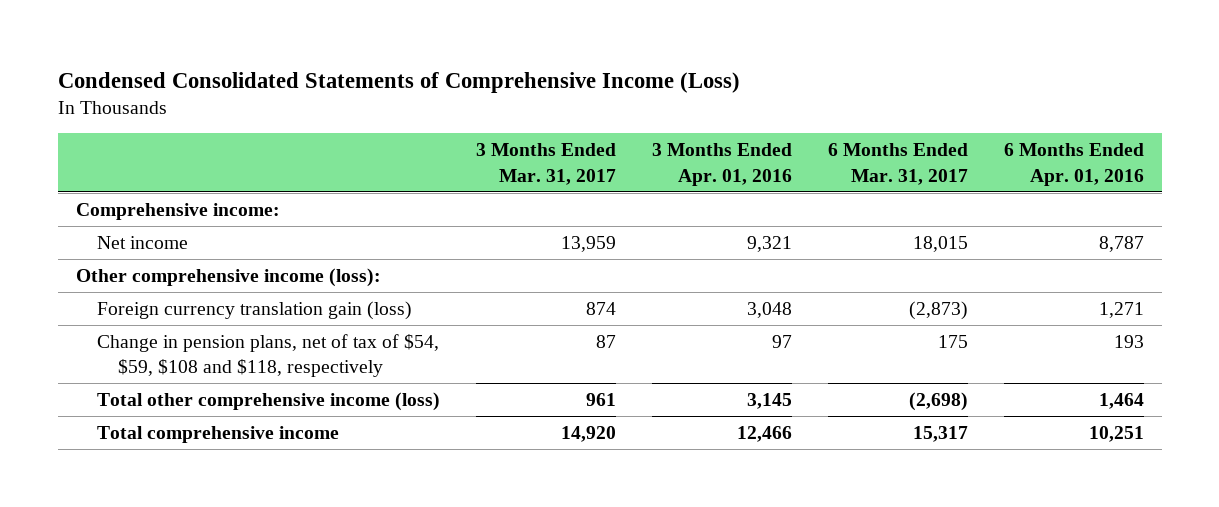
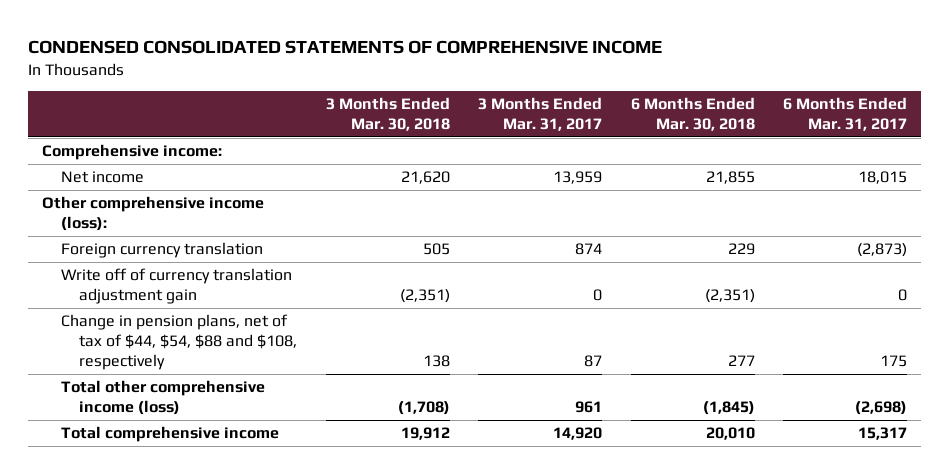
- Condensed Consolidated Statements of Comprehensive Income (Loss)
+ CONDENSED CONSOLIDATED STATEMENTS OF COMPREHENSIVE INCOME
- | 3 Months Ended Mar. 31, 2017 | 3 Months Ended Apr. 01, 2016 | 6 Months Ended Mar. 31, 2017 | 6 Months Ended Apr. 01, 2016
+ | 3 Months Ended Mar. 30, 2018 | 3 Months Ended Mar. 31, 2017 | 6 Months Ended Mar. 30, 2018 | 6 Months Ended Mar. 31, 2017
- Foreign currency translation gain (loss) | 874 | 3,048 | (2,873) | 1,271
- Change in pension plans, net of tax of $54, $59, $108 and $118, respectively | 87 | 97 | 175 | 193
+ Foreign currency translation | 505 | 874 | 229 | (2,873)
+ Write off of currency translation adjustment gain | (2,351) | 0 | (2,351) | 0
+ Change in pension plans, net of tax of $44, $54, $88 and $108, respectively | 138 | 87 | 277 | 175

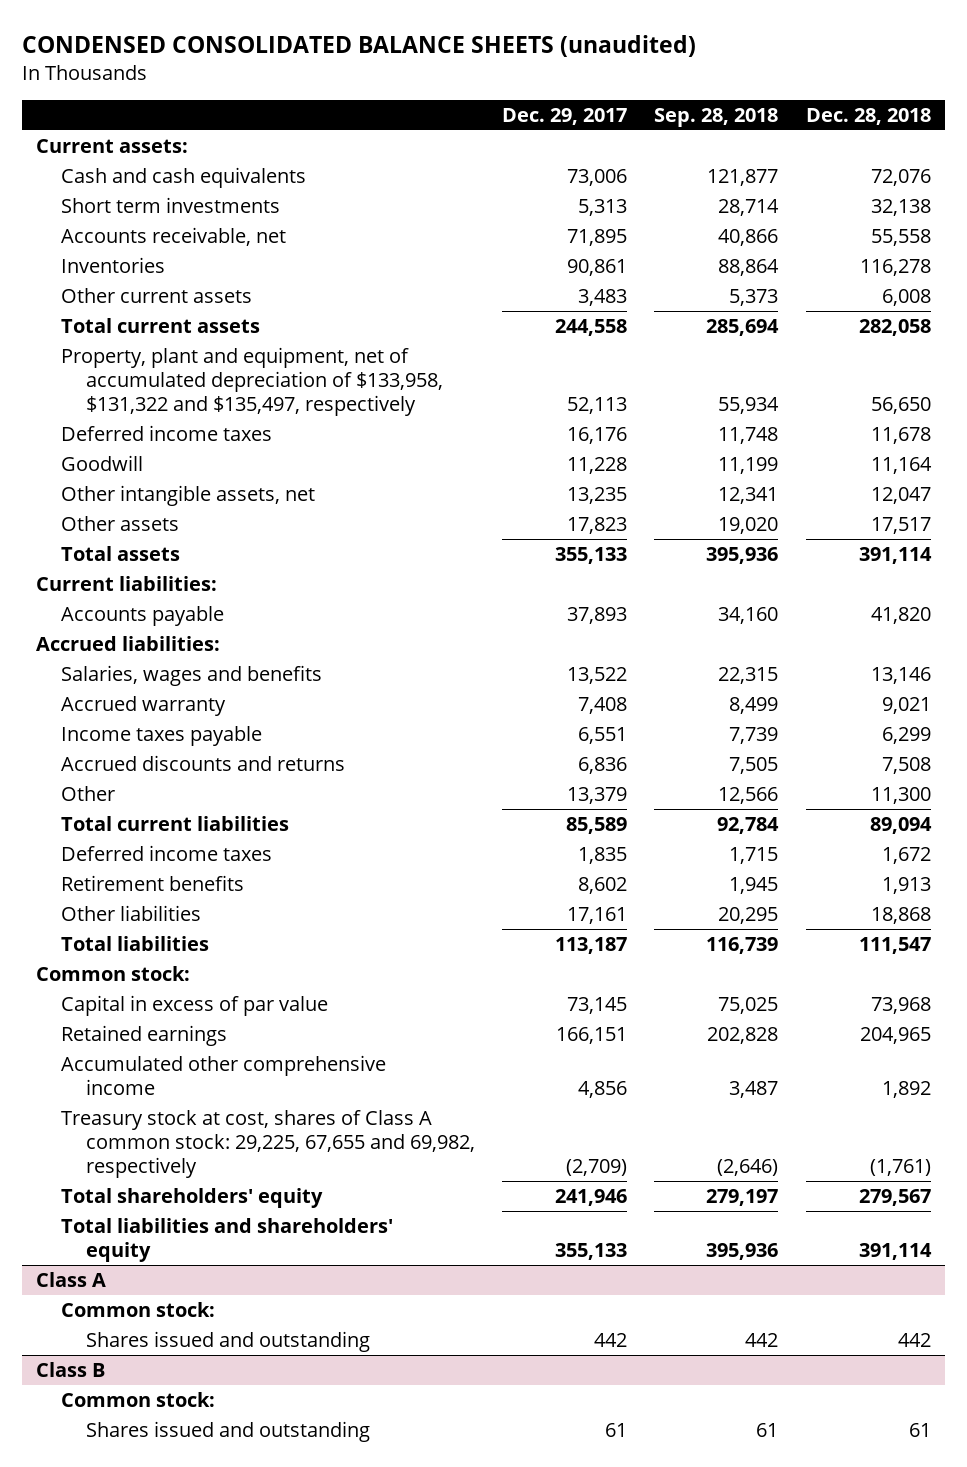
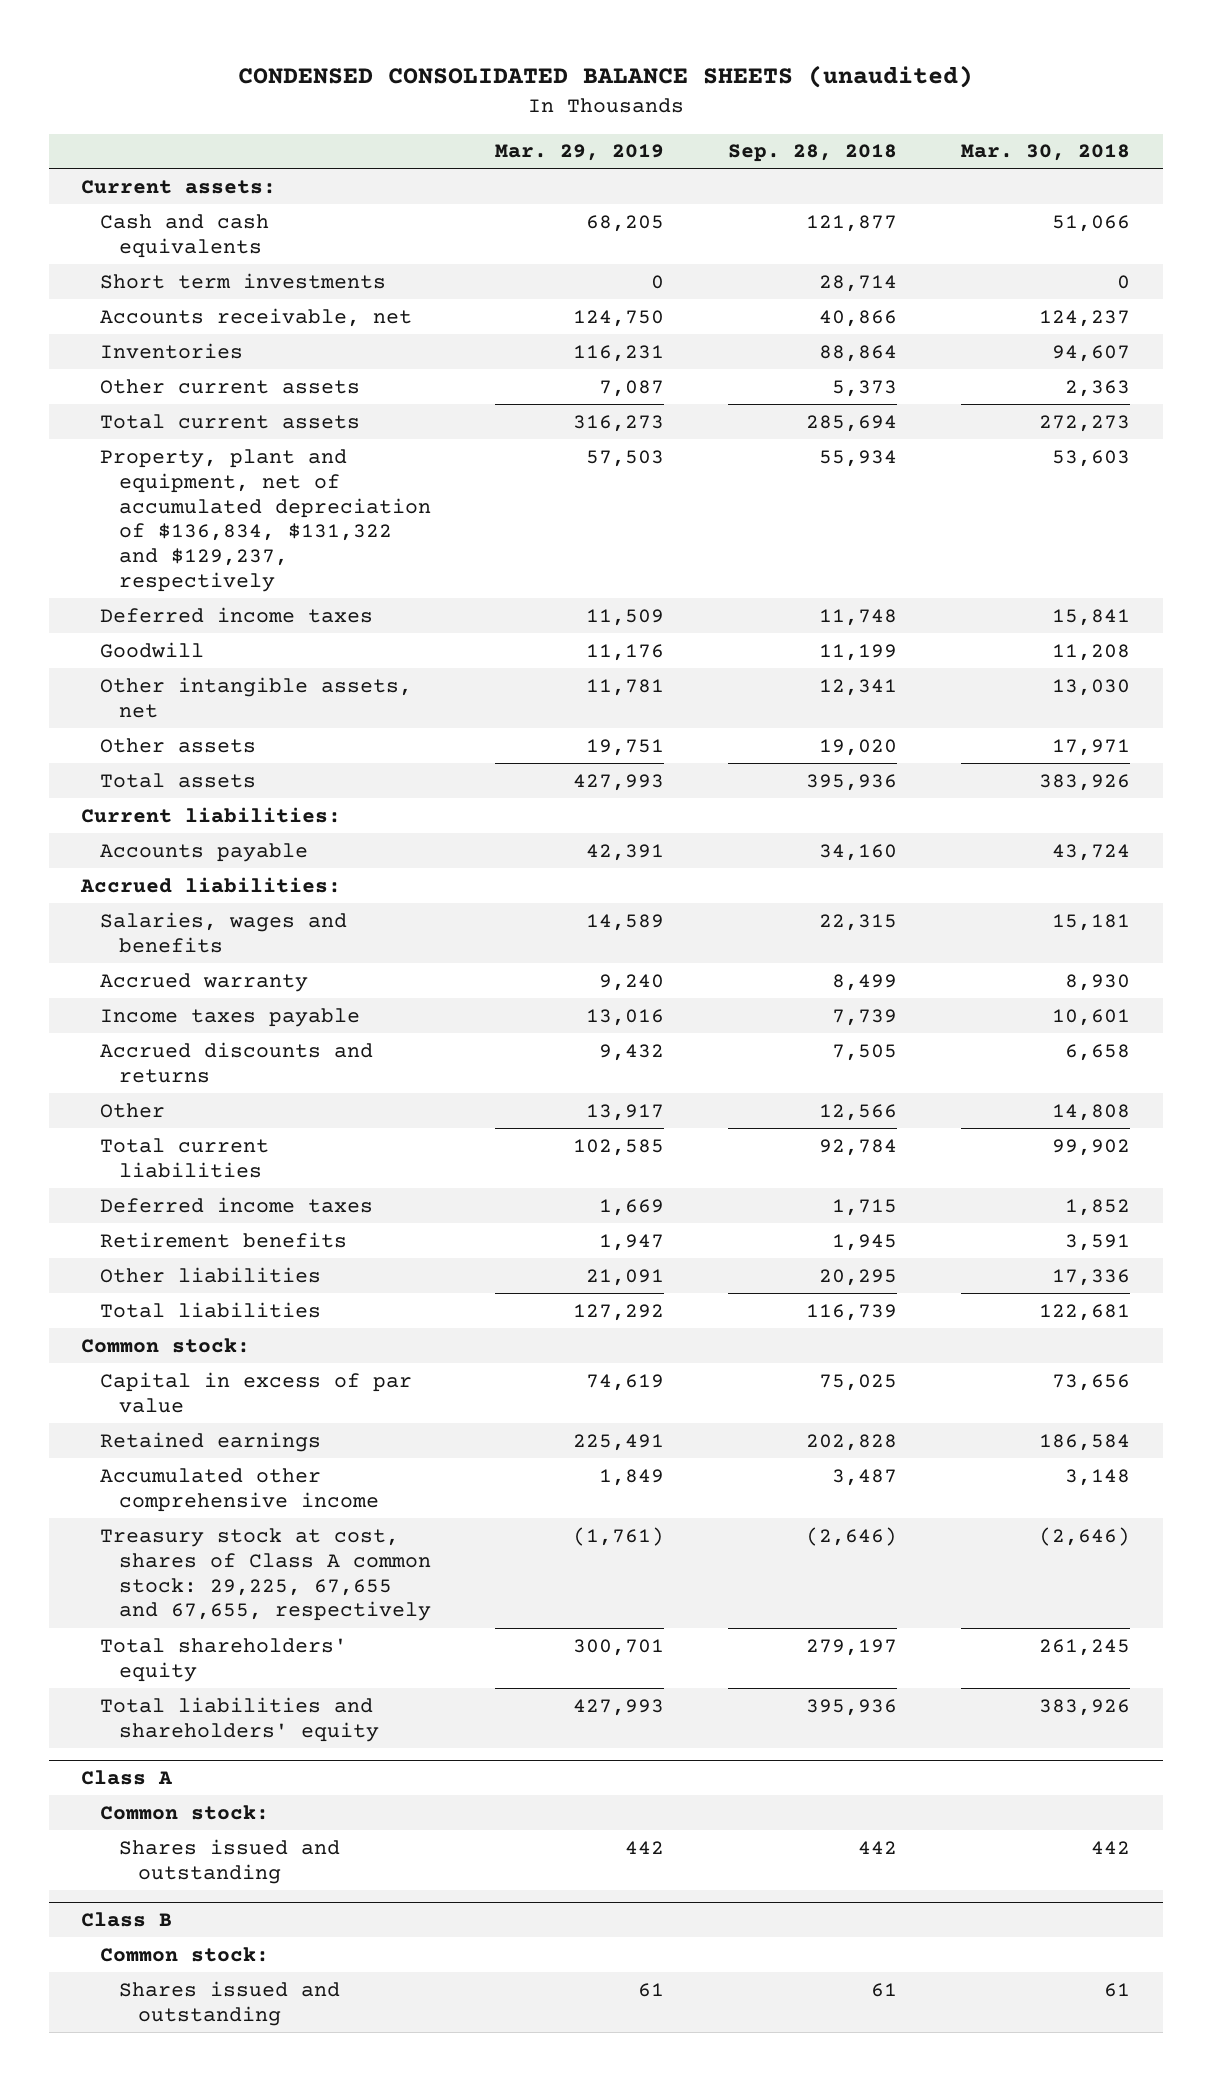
- | Dec. 29, 2017 | Sep. 28, 2018 | Dec. 28, 2018
+ | Mar. 29, 2019 | Sep. 28, 2018 | Mar. 30, 2018
- Property, plant and equipment, net of accumulated depreciation of $133,958, $131,322 and $135,497, respectively | 52,113 | 55,934 | 56,650
+ Property, plant and equipment, net of accumulated depreciation of $136,834, $131,322 and $129,237, respectively | 57,503 | 55,934 | 53,603
- Treasury stock at cost, shares of Class A common stock: 29,225, 67,655 and 69,982, respectively | (2,709) | (2,646) | (1,761)
+ Treasury stock at cost, shares of Class A common stock: 29,225, 67,655 and 67,655, respectively | (1,761) | (2,646) | (2,646)

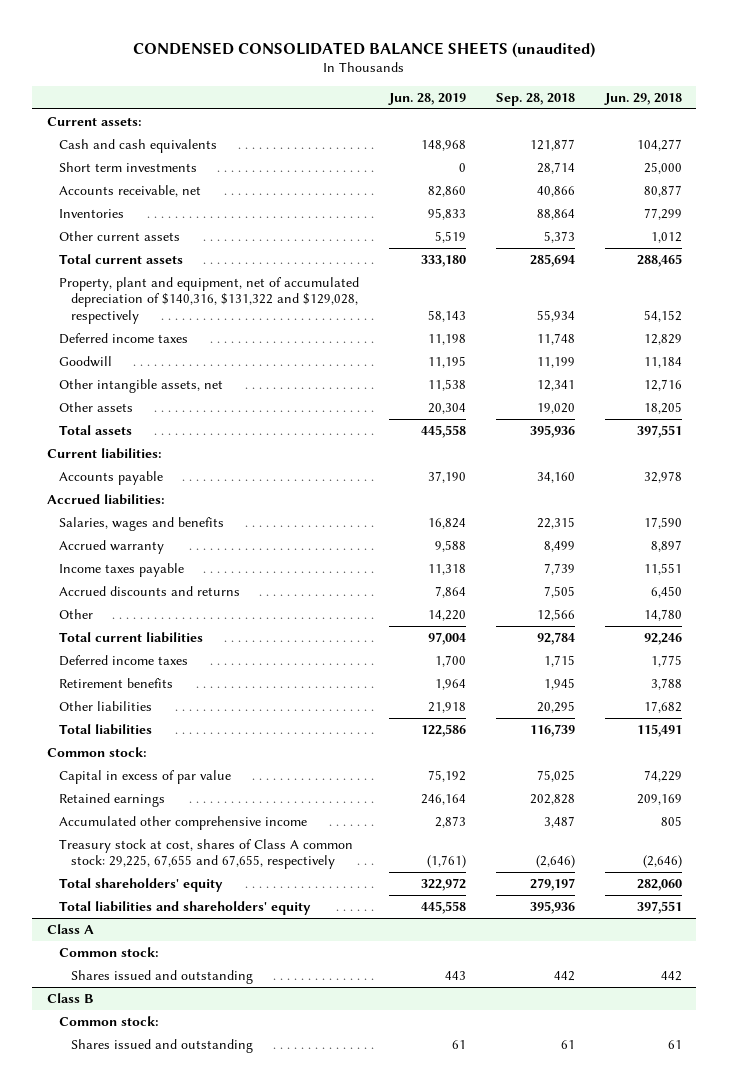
- | Mar. 29, 2019 | Sep. 28, 2018 | Mar. 30, 2018
+ | Jun. 28, 2019 | Sep. 28, 2018 | Jun. 29, 2018
- Property, plant and equipment, net of accumulated depreciation of $136,834, $131,322 and $129,237, respectively | 57,503 | 55,934 | 53,603
+ Property, plant and equipment, net of accumulated depreciation of $140,316, $131,322 and $129,028, respectively | 58,143 | 55,934 | 54,152

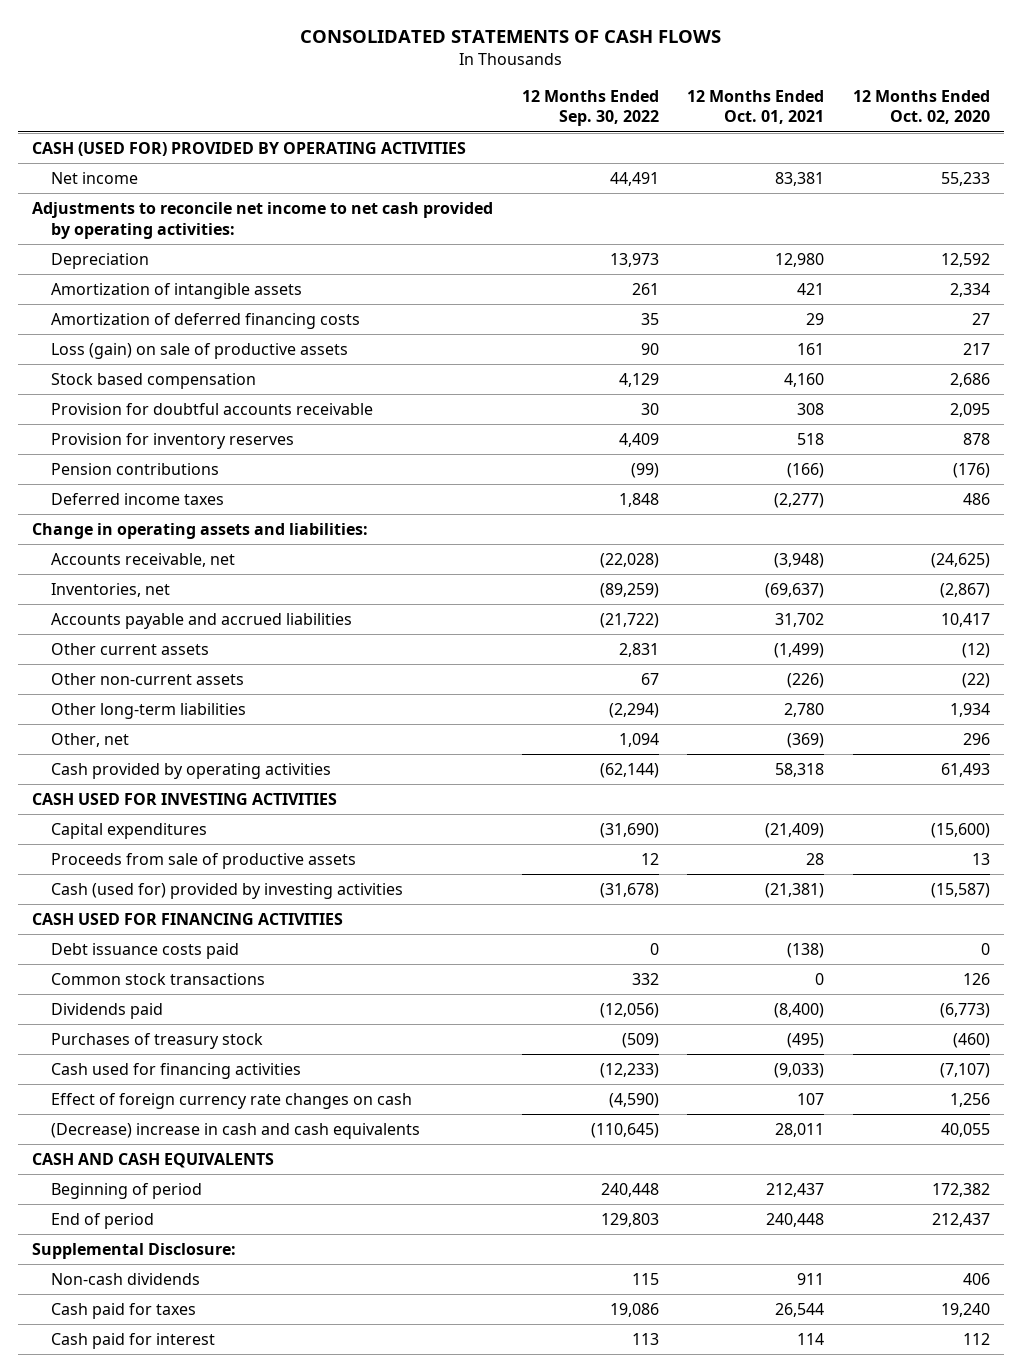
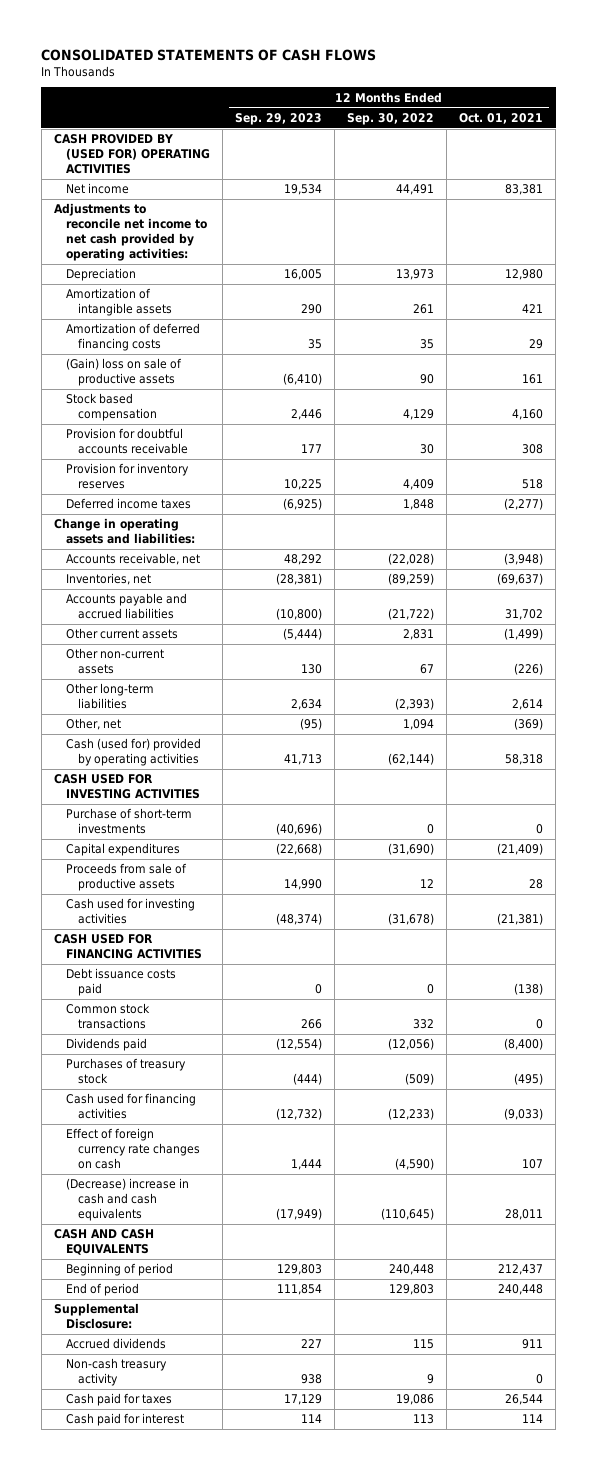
- | 12 Months Ended Sep. 30, 2022 | 12 Months Ended Oct. 01, 2021 | 12 Months Ended Oct. 02, 2020
+ | 12 Months Ended Sep. 29, 2023 | 12 Months Ended Sep. 30, 2022 | 12 Months Ended Oct. 01, 2021
- CASH (USED FOR) PROVIDED BY OPERATING ACTIVITIES
+ CASH PROVIDED BY (USED FOR) OPERATING ACTIVITIES
- Loss (gain) on sale of productive assets | 90 | 161 | 217
+ (Gain) loss on sale of productive assets | (6,410) | 90 | 161
- Pension contributions | (99) | (166) | (176)
- Other long-term liabilities | (2,294) | 2,780 | 1,934
+ Other long-term liabilities | 2,634 | (2,393) | 2,614
- Cash provided by operating activities | (62,144) | 58,318 | 61,493
+ Cash (used for) provided by operating activities | 41,713 | (62,144) | 58,318
+ Purchase of short-term investments | (40,696) | 0 | 0
- Cash (used for) provided by investing activities | (31,678) | (21,381) | (15,587)
+ Cash used for investing activities | (48,374) | (31,678) | (21,381)
- Non-cash dividends | 115 | 911 | 406
+ Accrued dividends | 227 | 115 | 911
+ Non-cash treasury activity | 938 | 9 | 0

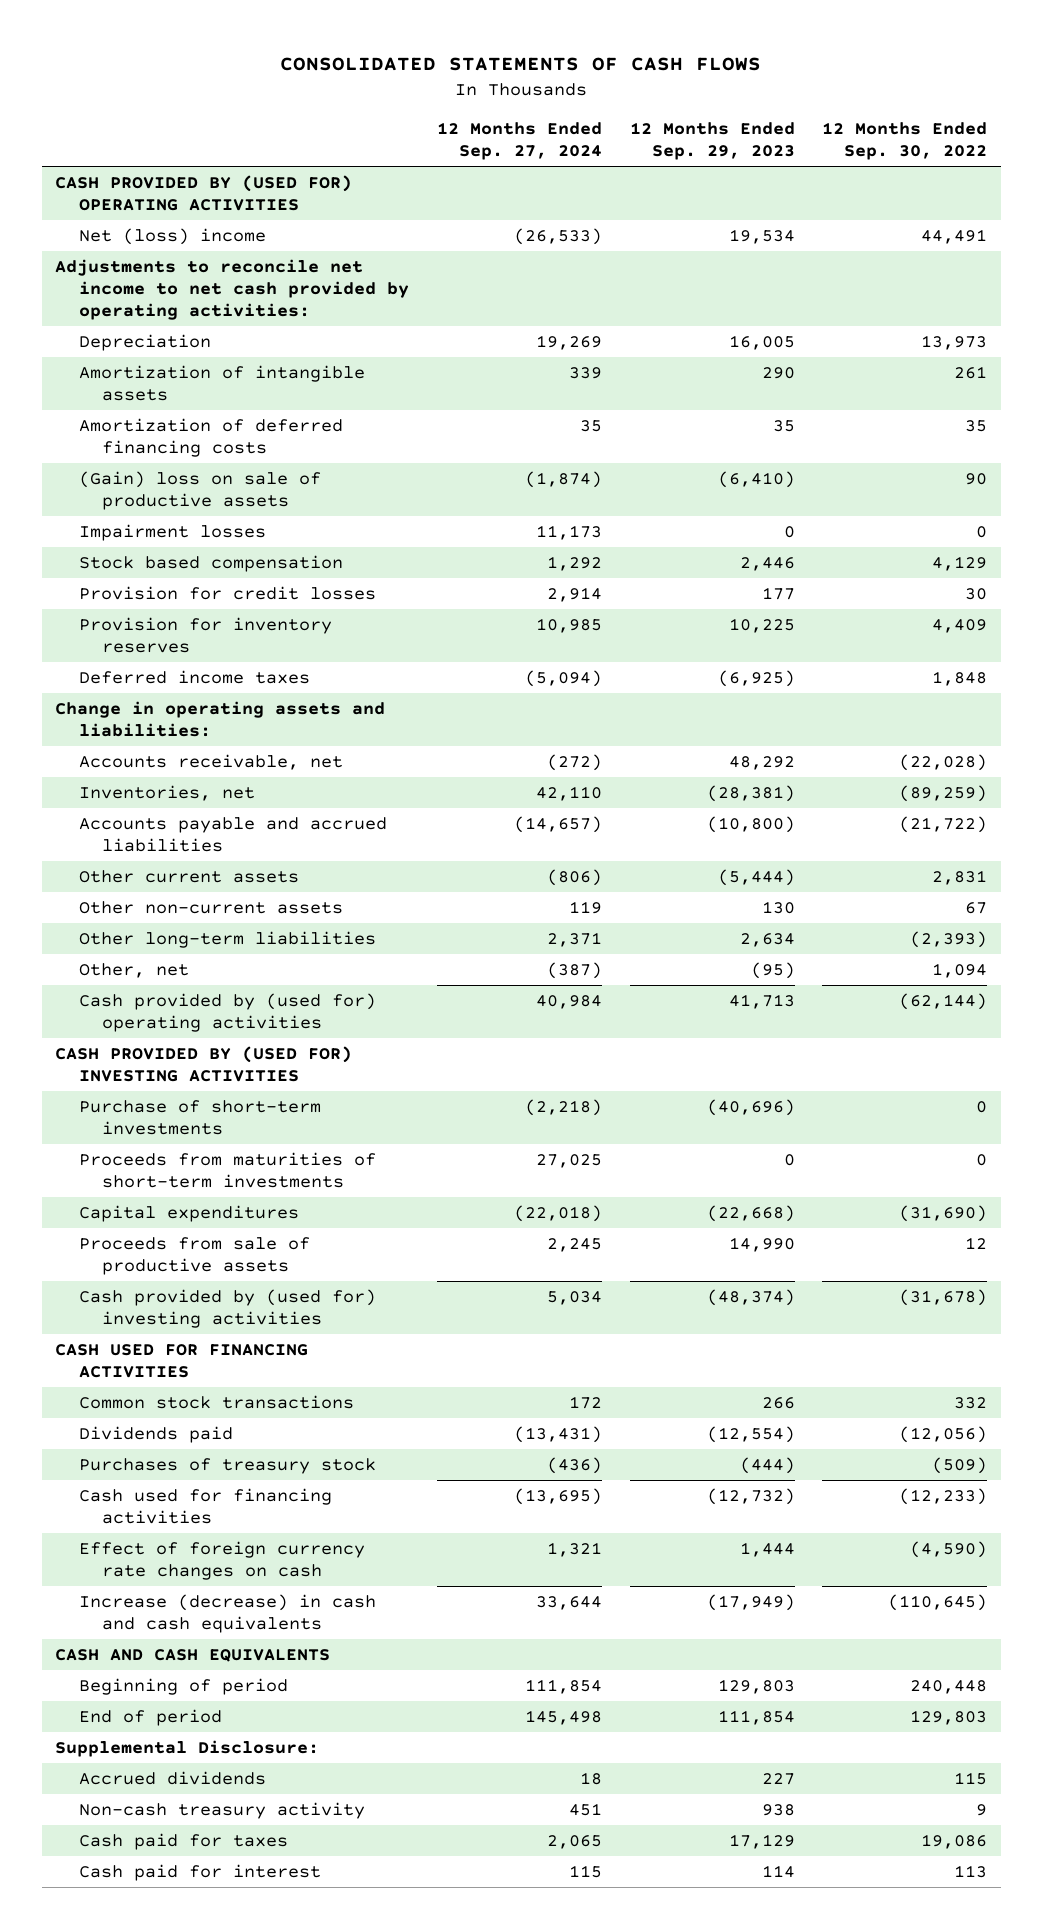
- | 12 Months Ended Sep. 29, 2023 | 12 Months Ended Sep. 30, 2022 | 12 Months Ended Oct. 01, 2021
+ | 12 Months Ended Sep. 27, 2024 | 12 Months Ended Sep. 29, 2023 | 12 Months Ended Sep. 30, 2022
- Net income | 19,534 | 44,491 | 83,381
+ Net (loss) income | (26,533) | 19,534 | 44,491
+ Impairment losses | 11,173 | 0 | 0
- Provision for doubtful accounts receivable | 177 | 30 | 308
+ Provision for credit losses | 2,914 | 177 | 30
- Cash (used for) provided by operating activities | 41,713 | (62,144) | 58,318
- CASH USED FOR INVESTING ACTIVITIES
+ Cash provided by (used for) operating activities | 40,984 | 41,713 | (62,144)
+ CASH PROVIDED BY (USED FOR) INVESTING ACTIVITIES
+ Proceeds from maturities of short-term investments | 27,025 | 0 | 0
- Cash used for investing activities | (48,374) | (31,678) | (21,381)
+ Cash provided by (used for) investing activities | 5,034 | (48,374) | (31,678)
- Debt issuance costs paid | 0 | 0 | (138)
- (Decrease) increase in cash and cash equivalents | (17,949) | (110,645) | 28,011
+ Increase (decrease) in cash and cash equivalents | 33,644 | (17,949) | (110,645)

